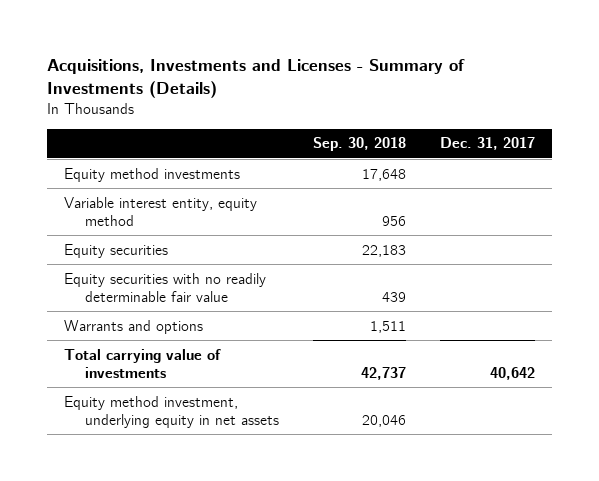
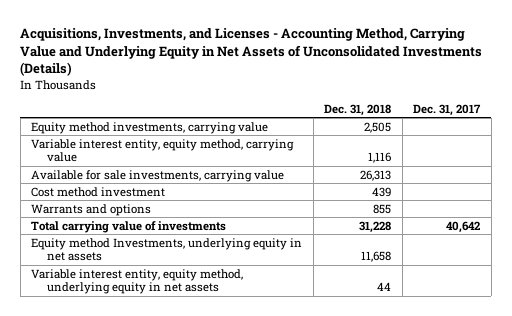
- Acquisitions, Investments and Licenses - Summary of Investments (Details)
+ Acquisitions, Investments, and Licenses - Accounting Method, Carrying Value and Underlying Equity in Net Assets of Unconsolidated Investments (Details)
- | Sep. 30, 2018 | Dec. 31, 2017
+ | Dec. 31, 2018 | Dec. 31, 2017
- Equity method investments | 17,648 |
- Variable interest entity, equity method | 956 |
- Equity securities | 22,183 |
- Equity securities with no readily determinable fair value | 439 |
+ Equity method investments, carrying value | 2,505 |
+ Variable interest entity, equity method, carrying value | 1,116 |
+ Available for sale investments, carrying value | 26,313 |
+ Cost method investment | 439 |
- Equity method investment, underlying equity in net assets | 20,046 |
+ Equity method Investments, underlying equity in net assets | 11,658 |
+ Variable interest entity, equity method, underlying equity in net assets | 44 |

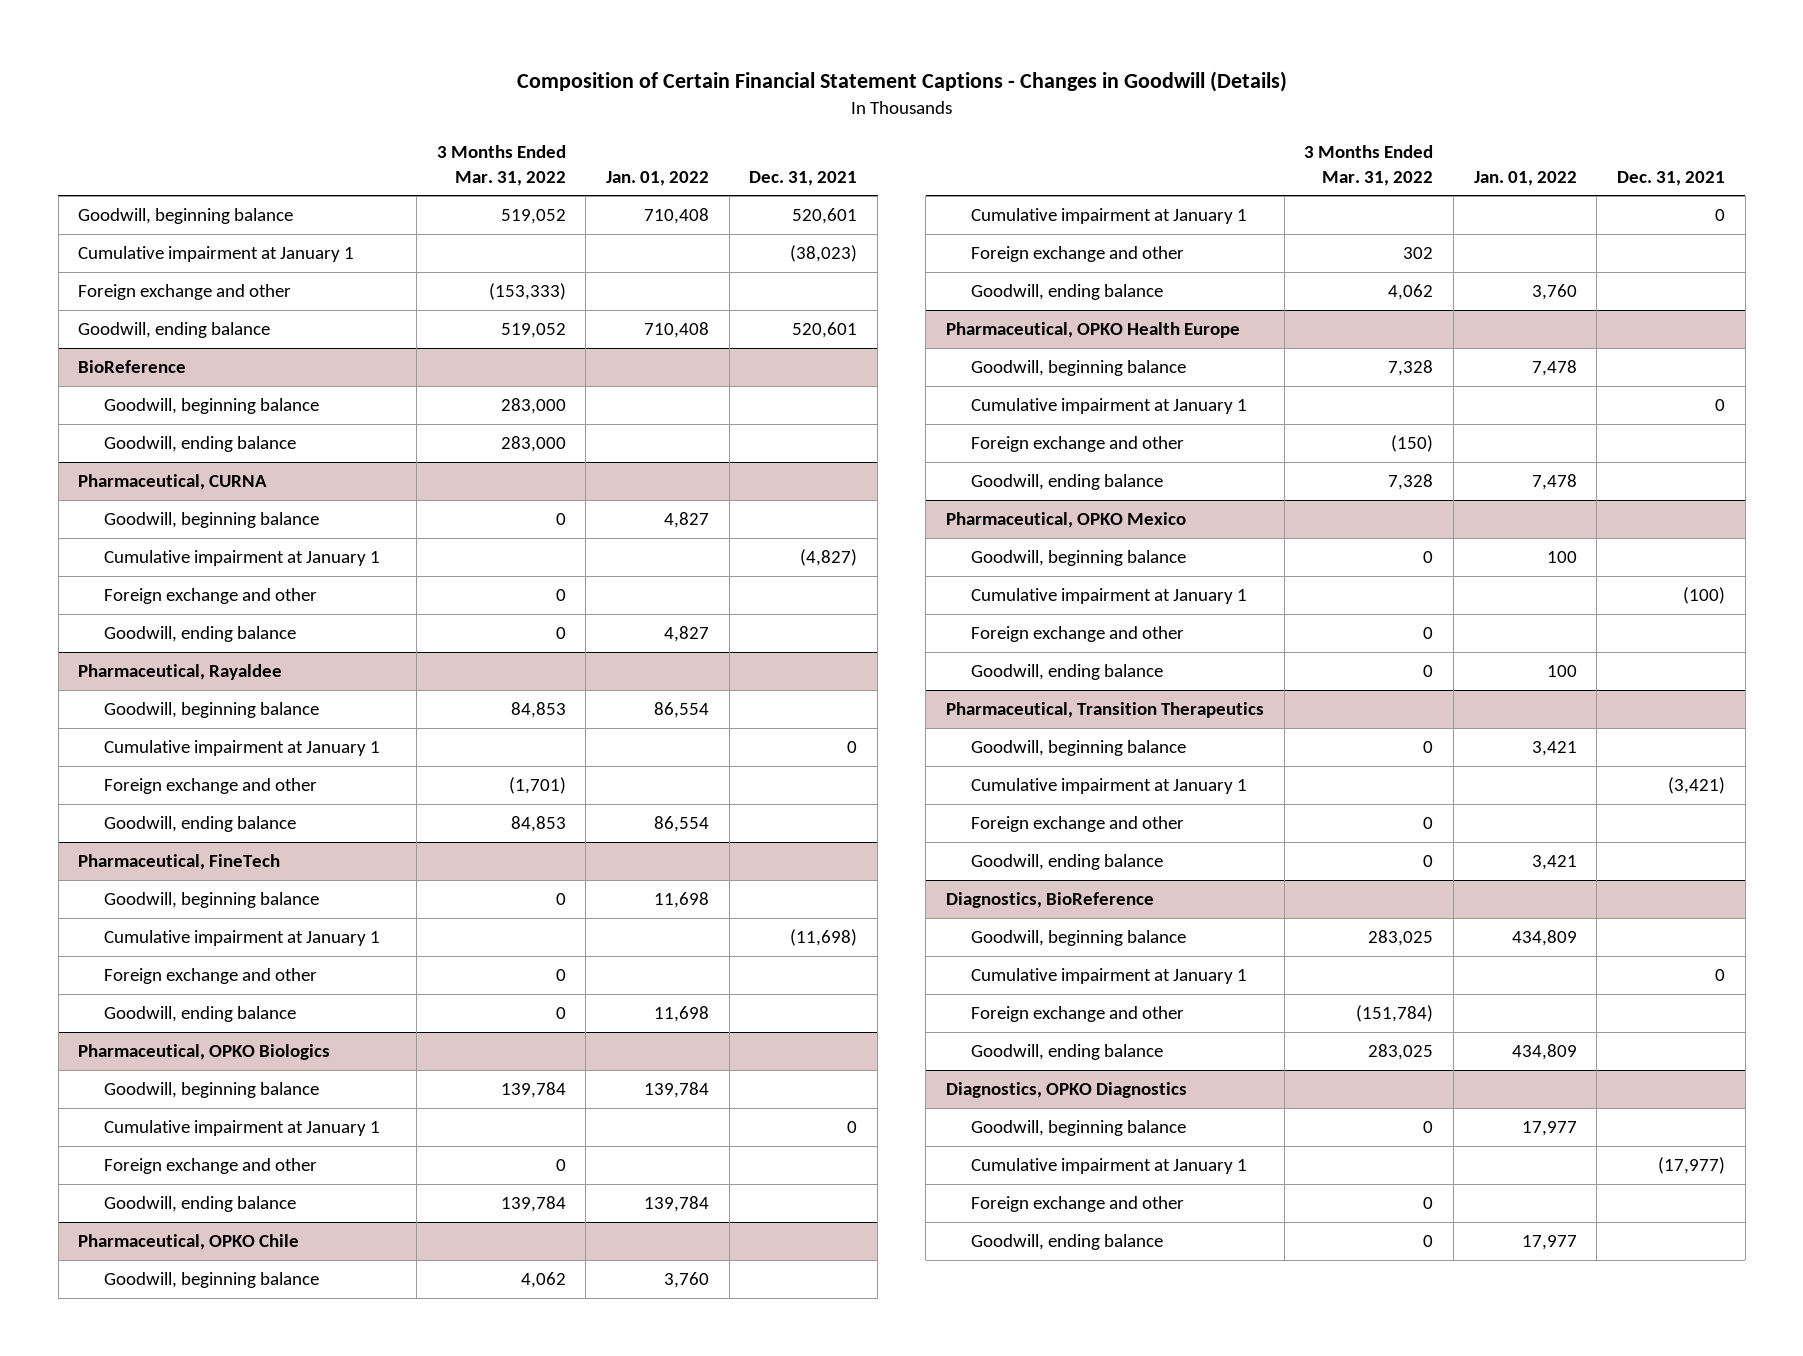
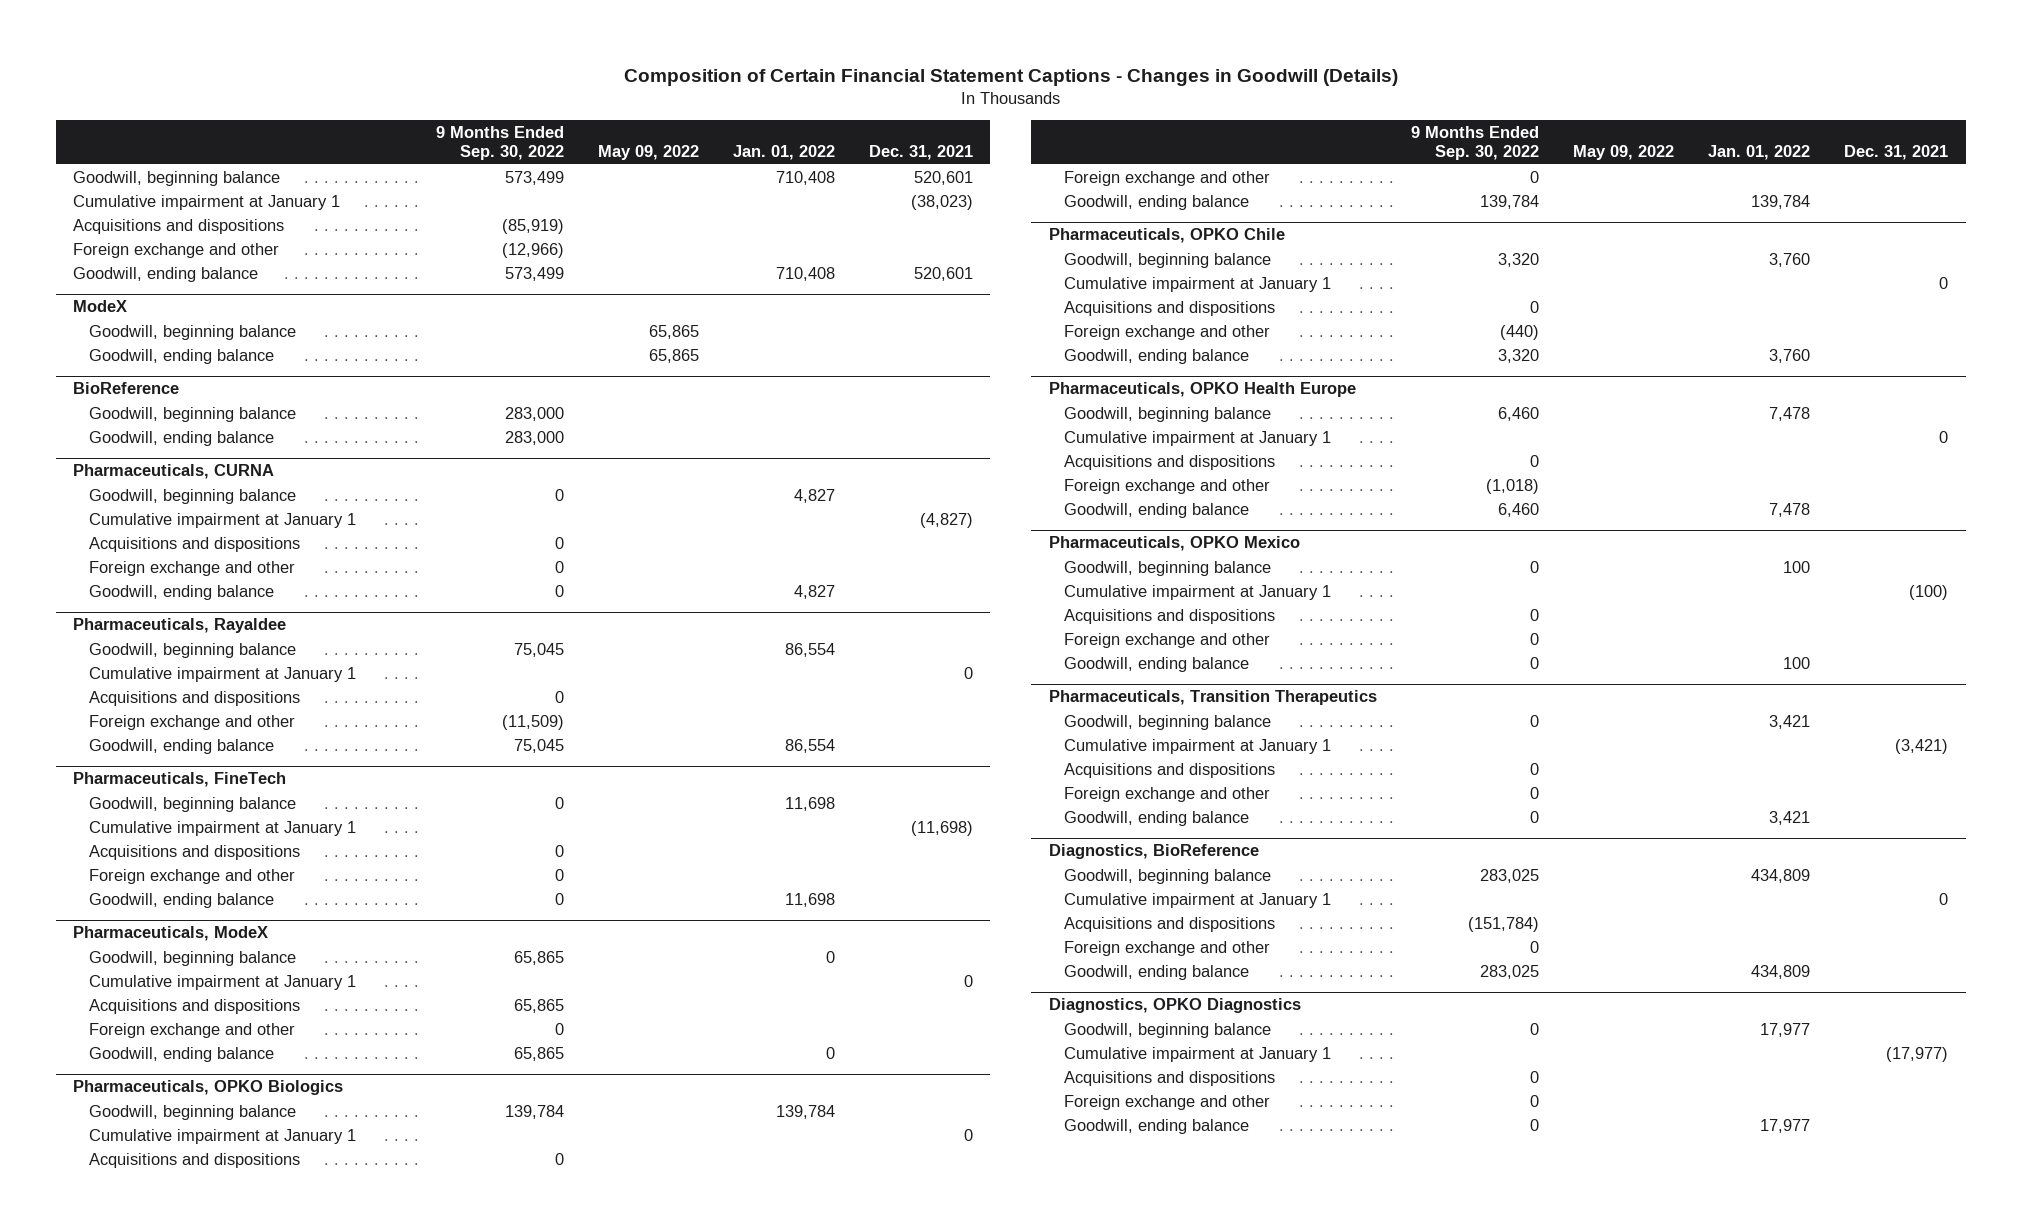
- | 3 Months Ended Mar. 31, 2022 | Jan. 01, 2022 | Dec. 31, 2021
+ | 9 Months Ended Sep. 30, 2022 | May 09, 2022 | Jan. 01, 2022 | Dec. 31, 2021
+ Acquisitions and dispositions | (85,919) | | |
+ ModeX
+ Goodwill, beginning balance | | 65,865 | |
+ Goodwill, ending balance | | 65,865 | |
- Pharmaceutical, CURNA
+ Pharmaceuticals, CURNA
+ Acquisitions and dispositions | 0 | | |
- Pharmaceutical, Rayaldee
+ Pharmaceuticals, Rayaldee
+ Acquisitions and dispositions | 0 | | |
- Pharmaceutical, FineTech
+ Pharmaceuticals, FineTech
+ Acquisitions and dispositions | 0 | | |
- Pharmaceutical, OPKO Biologics
+ Pharmaceuticals, ModeX
+ Goodwill, beginning balance | 65,865 | | 0 |
+ Cumulative impairment at January 1 | | | | 0
+ Acquisitions and dispositions | 65,865 | | |
+ Foreign exchange and other | 0 | | |
+ Goodwill, ending balance | 65,865 | | 0 |
+ Pharmaceuticals, OPKO Biologics
+ Acquisitions and dispositions | 0 | | |
- Pharmaceutical, OPKO Chile
+ Pharmaceuticals, OPKO Chile
+ Acquisitions and dispositions | 0 | | |
- Pharmaceutical, OPKO Health Europe
+ Pharmaceuticals, OPKO Health Europe
+ Acquisitions and dispositions | 0 | | |
- Pharmaceutical, OPKO Mexico
+ Pharmaceuticals, OPKO Mexico
+ Acquisitions and dispositions | 0 | | |
- Pharmaceutical, Transition Therapeutics
+ Pharmaceuticals, Transition Therapeutics
+ Acquisitions and dispositions | 0 | | |
@ Diagnostics, BioReference
+ Acquisitions and dispositions | (151,784) | | |
@ Diagnostics, OPKO Diagnostics
+ Acquisitions and dispositions | 0 | | |

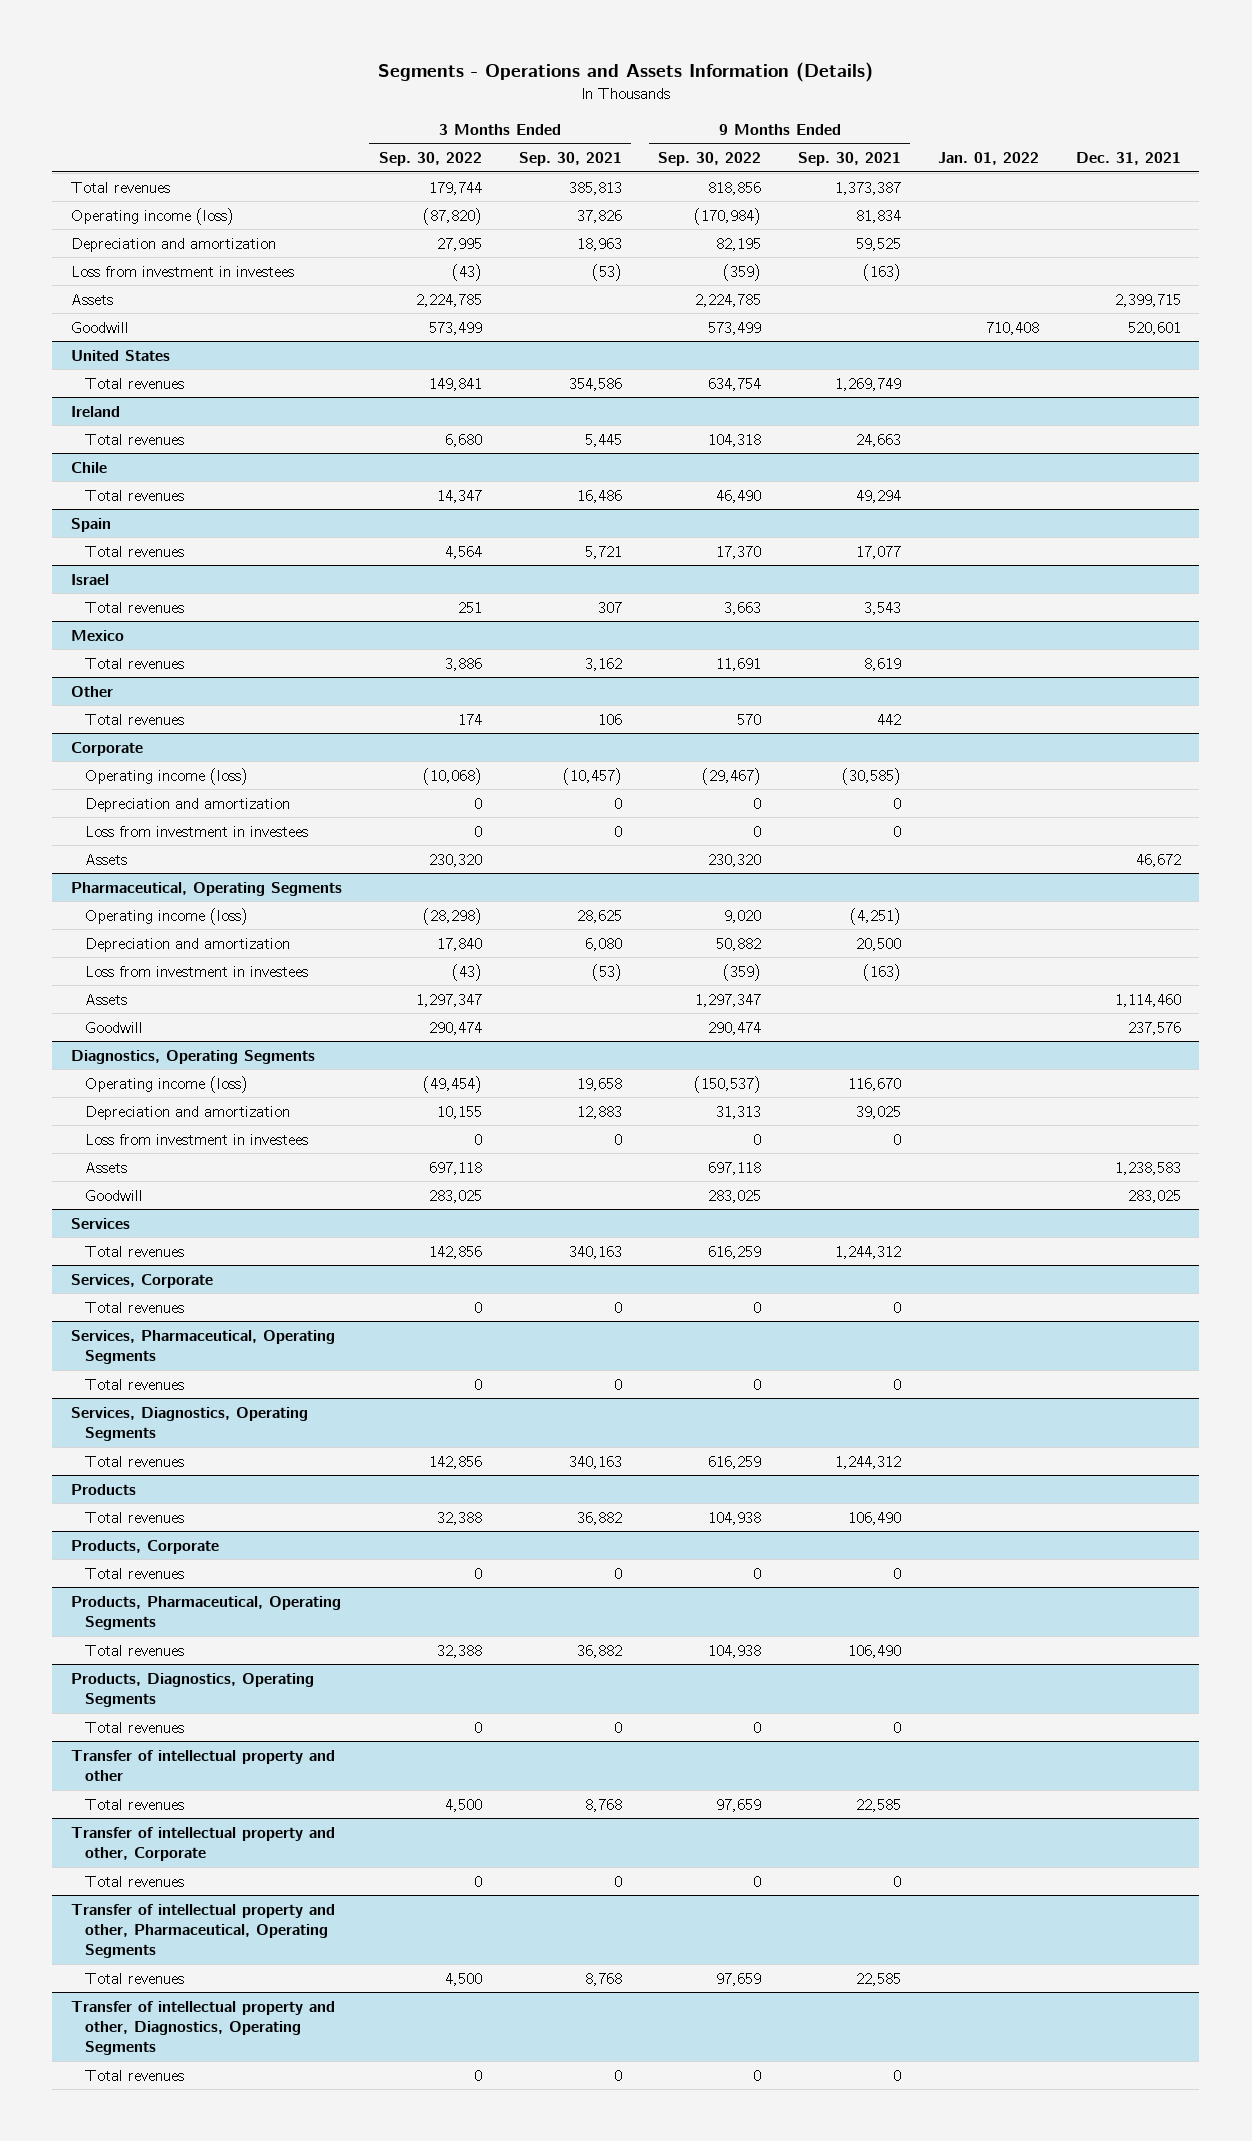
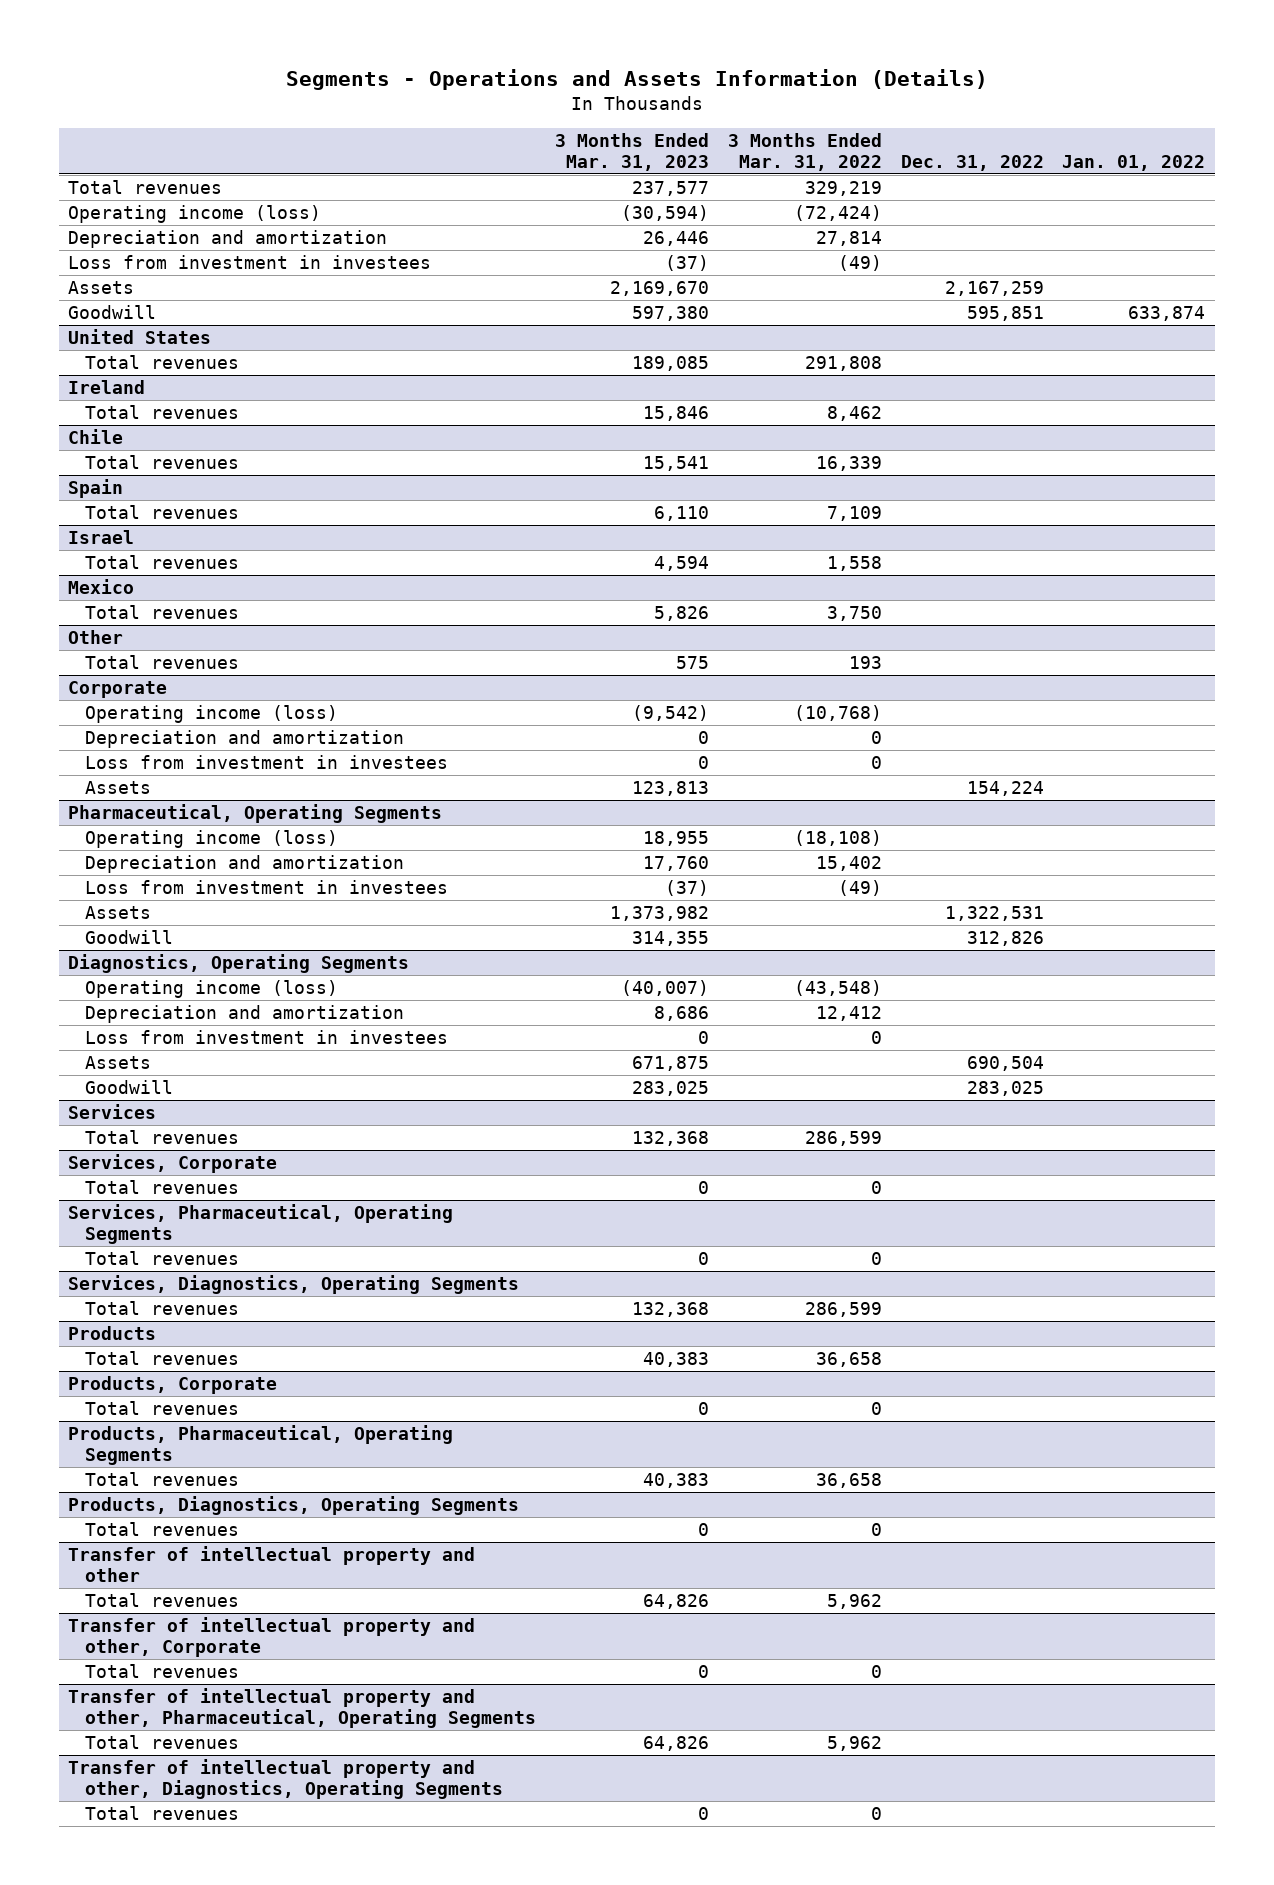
- | 3 Months Ended Sep. 30, 2022 | 3 Months Ended Sep. 30, 2021 | 9 Months Ended Sep. 30, 2022 | 9 Months Ended Sep. 30, 2021 | Jan. 01, 2022 | Dec. 31, 2021
+ | 3 Months Ended Mar. 31, 2023 | 3 Months Ended Mar. 31, 2022 | Dec. 31, 2022 | Jan. 01, 2022
- Goodwill | 573,499 | | 573,499 | | 710,408 | 520,601
+ Goodwill | 597,380 | | 595,851 | 633,874

